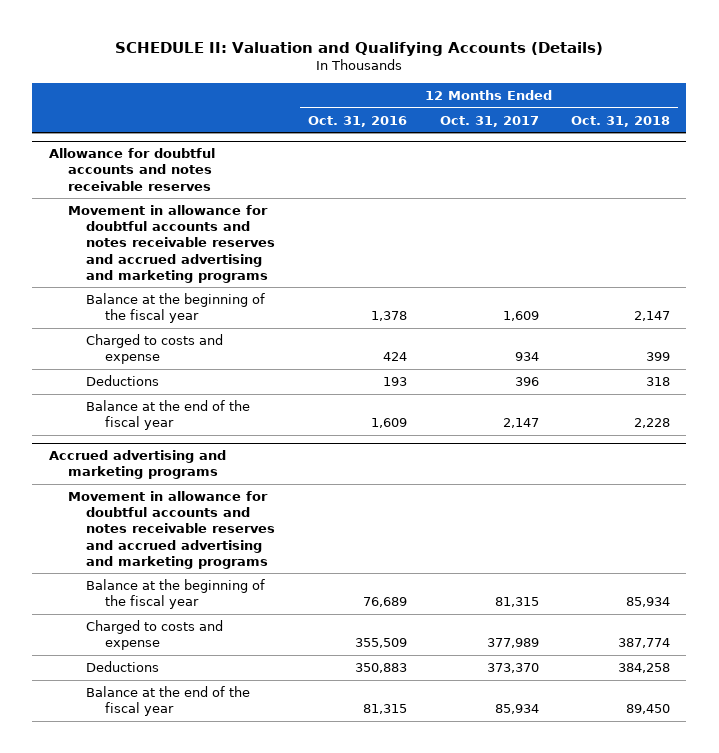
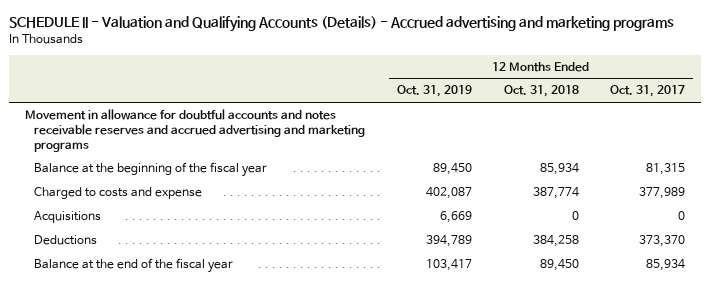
- SCHEDULE II: Valuation and Qualifying Accounts (Details)
+ SCHEDULE II - Valuation and Qualifying Accounts (Details) - Accrued advertising and marketing programs
- | 12 Months Ended Oct. 31, 2016 | 12 Months Ended Oct. 31, 2017 | 12 Months Ended Oct. 31, 2018
+ | 12 Months Ended Oct. 31, 2019 | 12 Months Ended Oct. 31, 2018 | 12 Months Ended Oct. 31, 2017
- Allowance for doubtful accounts and notes receivable reserves
- Balance at the beginning of the fiscal year | 1,378 | 1,609 | 2,147
- Charged to costs and expense | 424 | 934 | 399
- Deductions | 193 | 396 | 318
- Balance at the end of the fiscal year | 1,609 | 2,147 | 2,228
- Accrued advertising and marketing programs
- Movement in allowance for doubtful accounts and notes receivable reserves and accrued advertising and marketing programs
+ Acquisitions | 6,669 | 0 | 0

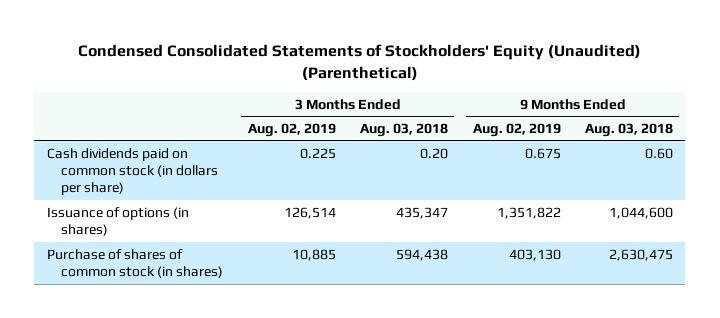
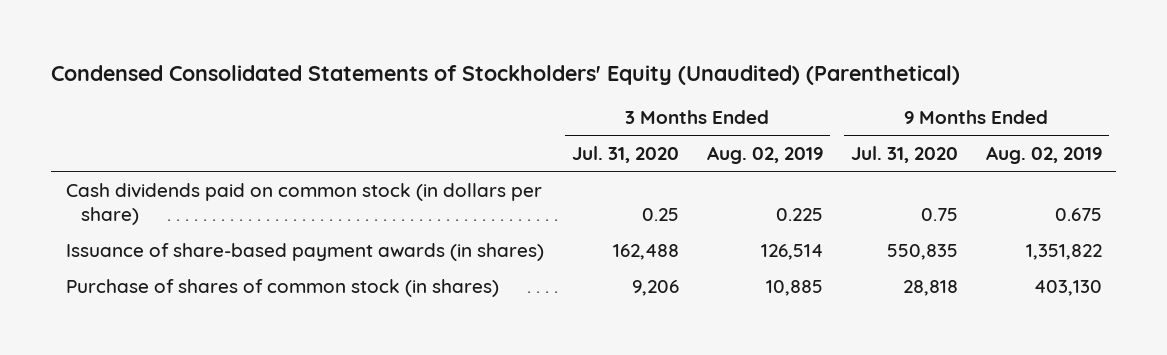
- | 3 Months Ended Aug. 02, 2019 | 3 Months Ended Aug. 03, 2018 | 9 Months Ended Aug. 02, 2019 | 9 Months Ended Aug. 03, 2018
+ | 3 Months Ended Jul. 31, 2020 | 3 Months Ended Aug. 02, 2019 | 9 Months Ended Jul. 31, 2020 | 9 Months Ended Aug. 02, 2019
- Issuance of options (in shares) | 126,514 | 435,347 | 1,351,822 | 1,044,600
+ Issuance of share-based payment awards (in shares) | 162,488 | 126,514 | 550,835 | 1,351,822

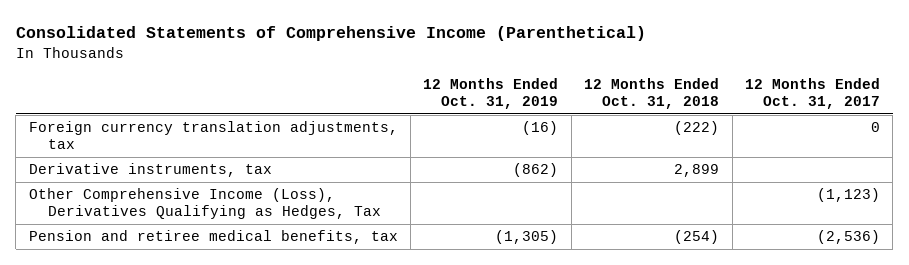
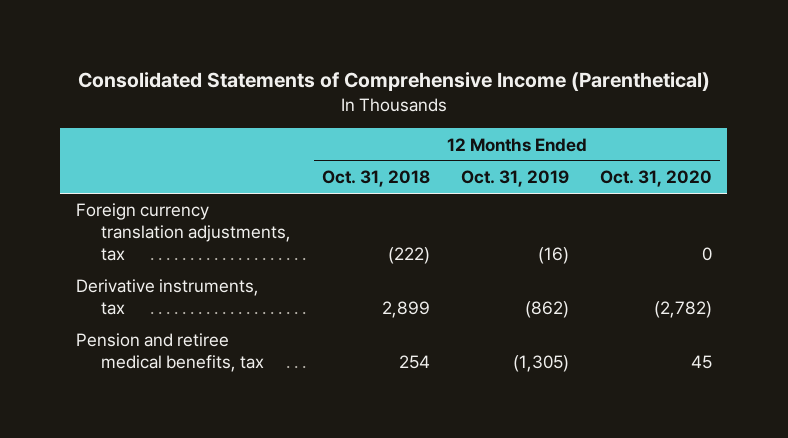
- | 12 Months Ended Oct. 31, 2019 | 12 Months Ended Oct. 31, 2018 | 12 Months Ended Oct. 31, 2017
+ | 12 Months Ended Oct. 31, 2018 | 12 Months Ended Oct. 31, 2019 | 12 Months Ended Oct. 31, 2020
- Other Comprehensive Income (Loss), Derivatives Qualifying as Hedges, Tax | | | (1,123)
- Pension and retiree medical benefits, tax | (1,305) | (254) | (2,536)
+ Pension and retiree medical benefits, tax | 254 | (1,305) | 45

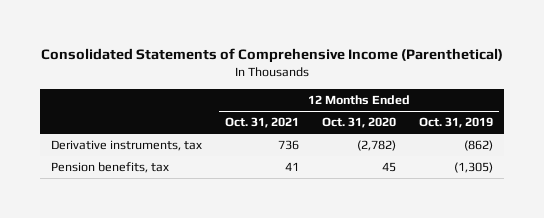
- | 12 Months Ended Oct. 31, 2018 | 12 Months Ended Oct. 31, 2019 | 12 Months Ended Oct. 31, 2020
+ | 12 Months Ended Oct. 31, 2021 | 12 Months Ended Oct. 31, 2020 | 12 Months Ended Oct. 31, 2019
- Foreign currency translation adjustments, tax | (222) | (16) | 0
- Pension and retiree medical benefits, tax | 254 | (1,305) | 45
+ Pension benefits, tax | 41 | 45 | (1,305)

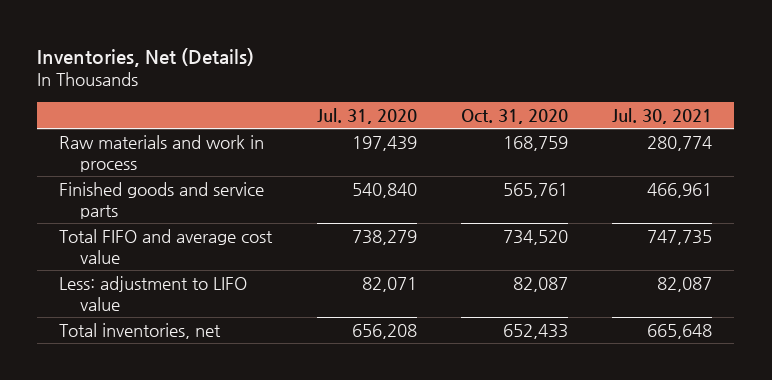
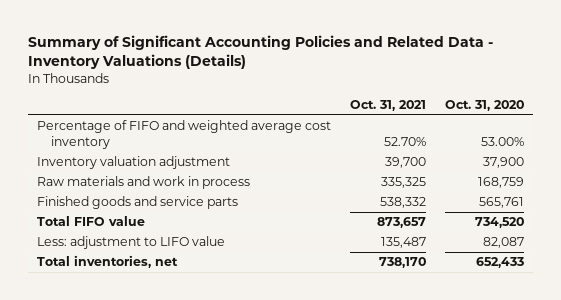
- Inventories, Net (Details)
+ Summary of Significant Accounting Policies and Related Data - Inventory Valuations (Details)
- | Jul. 31, 2020 | Oct. 31, 2020 | Jul. 30, 2021
+ | Oct. 31, 2021 | Oct. 31, 2020
+ Percentage of FIFO and weighted average cost inventory | 52.70% | 53.00%
+ Inventory valuation adjustment | 39,700 | 37,900
- Total FIFO and average cost value | 738,279 | 734,520 | 747,735
+ Total FIFO value | 873,657 | 734,520

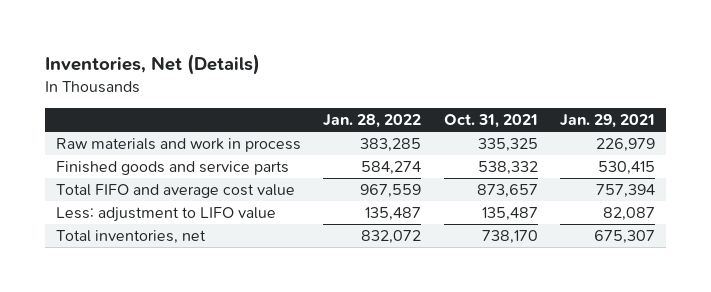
- Summary of Significant Accounting Policies and Related Data - Inventory Valuations (Details)
+ Inventories, Net (Details)
- | Oct. 31, 2021 | Oct. 31, 2020
+ | Jan. 28, 2022 | Oct. 31, 2021 | Jan. 29, 2021
- Percentage of FIFO and weighted average cost inventory | 52.70% | 53.00%
- Inventory valuation adjustment | 39,700 | 37,900
- Total FIFO value | 873,657 | 734,520
+ Total FIFO and average cost value | 967,559 | 873,657 | 757,394

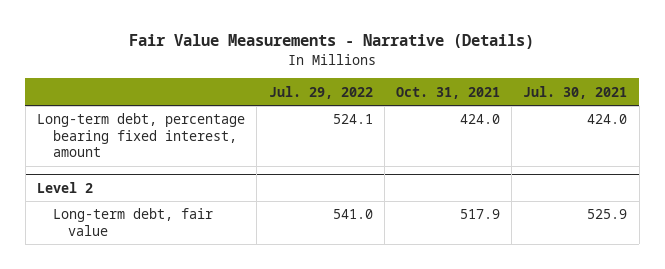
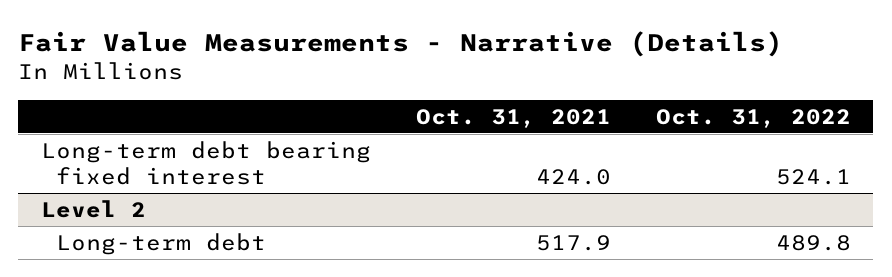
- | Jul. 29, 2022 | Oct. 31, 2021 | Jul. 30, 2021
+ | Oct. 31, 2021 | Oct. 31, 2022
- Long-term debt, percentage bearing fixed interest, amount | 524.1 | 424.0 | 424.0
+ Long-term debt bearing fixed interest | 424.0 | 524.1
@ Level 2
- Long-term debt, fair value | 541.0 | 517.9 | 525.9
+ Long-term debt | 517.9 | 489.8

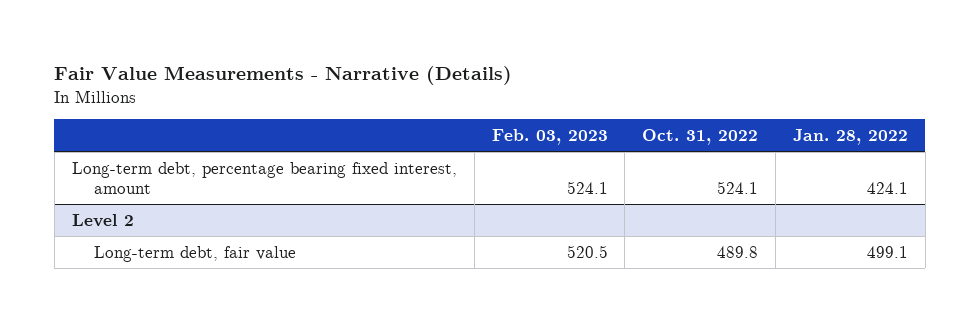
- | Oct. 31, 2021 | Oct. 31, 2022
+ | Feb. 03, 2023 | Oct. 31, 2022 | Jan. 28, 2022
- Long-term debt bearing fixed interest | 424.0 | 524.1
+ Long-term debt, percentage bearing fixed interest, amount | 524.1 | 524.1 | 424.1
@ Level 2
- Long-term debt | 517.9 | 489.8
+ Long-term debt, fair value | 520.5 | 489.8 | 499.1

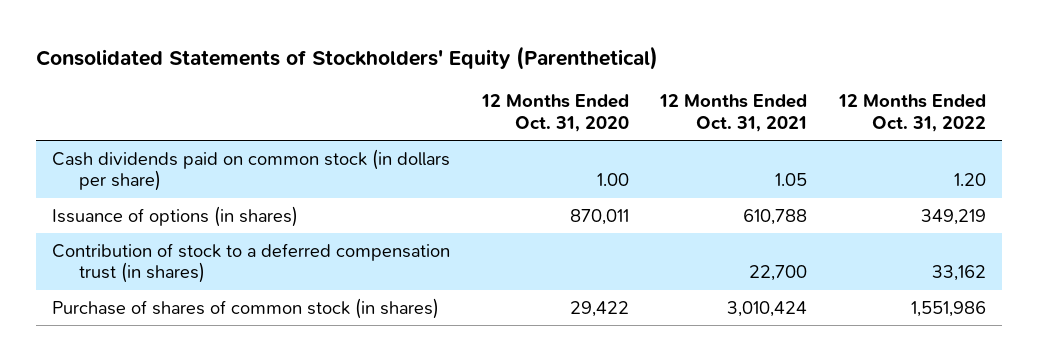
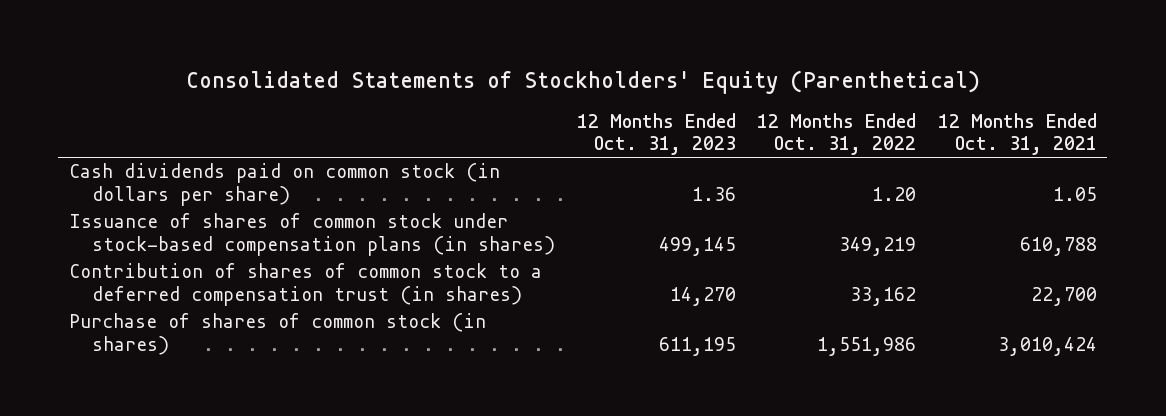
- | 12 Months Ended Oct. 31, 2020 | 12 Months Ended Oct. 31, 2021 | 12 Months Ended Oct. 31, 2022
+ | 12 Months Ended Oct. 31, 2023 | 12 Months Ended Oct. 31, 2022 | 12 Months Ended Oct. 31, 2021
- Issuance of options (in shares) | 870,011 | 610,788 | 349,219
- Contribution of stock to a deferred compensation trust (in shares) | | 22,700 | 33,162
+ Issuance of shares of common stock under stock-based compensation plans (in shares) | 499,145 | 349,219 | 610,788
+ Contribution of shares of common stock to a deferred compensation trust (in shares) | 14,270 | 33,162 | 22,700

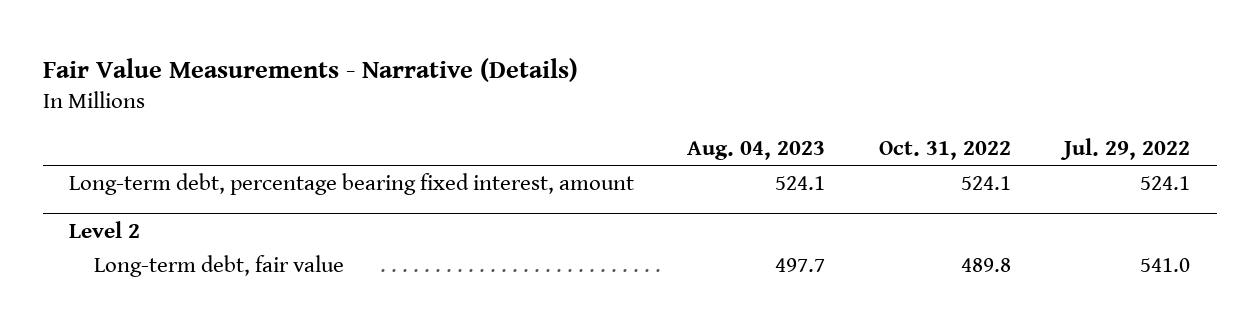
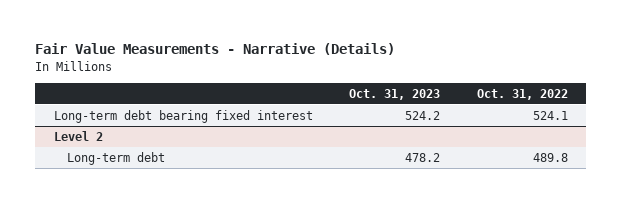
- | Aug. 04, 2023 | Oct. 31, 2022 | Jul. 29, 2022
+ | Oct. 31, 2023 | Oct. 31, 2022
- Long-term debt, percentage bearing fixed interest, amount | 524.1 | 524.1 | 524.1
+ Long-term debt bearing fixed interest | 524.2 | 524.1
@ Level 2
- Long-term debt, fair value | 497.7 | 489.8 | 541.0
+ Long-term debt | 478.2 | 489.8

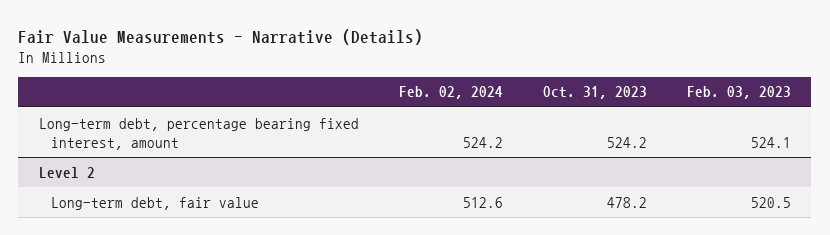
- | Oct. 31, 2023 | Oct. 31, 2022
+ | Feb. 02, 2024 | Oct. 31, 2023 | Feb. 03, 2023
- Long-term debt bearing fixed interest | 524.2 | 524.1
+ Long-term debt, percentage bearing fixed interest, amount | 524.2 | 524.2 | 524.1
@ Level 2
- Long-term debt | 478.2 | 489.8
+ Long-term debt, fair value | 512.6 | 478.2 | 520.5

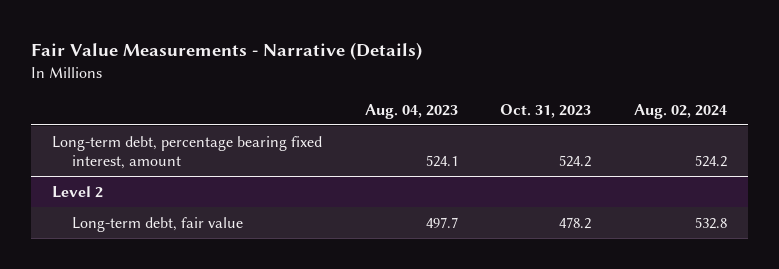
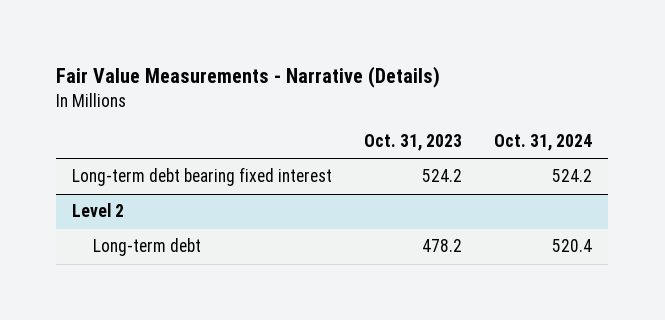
- | Aug. 04, 2023 | Oct. 31, 2023 | Aug. 02, 2024
+ | Oct. 31, 2023 | Oct. 31, 2024
- Long-term debt, percentage bearing fixed interest, amount | 524.1 | 524.2 | 524.2
+ Long-term debt bearing fixed interest | 524.2 | 524.2
@ Level 2
- Long-term debt, fair value | 497.7 | 478.2 | 532.8
+ Long-term debt | 478.2 | 520.4

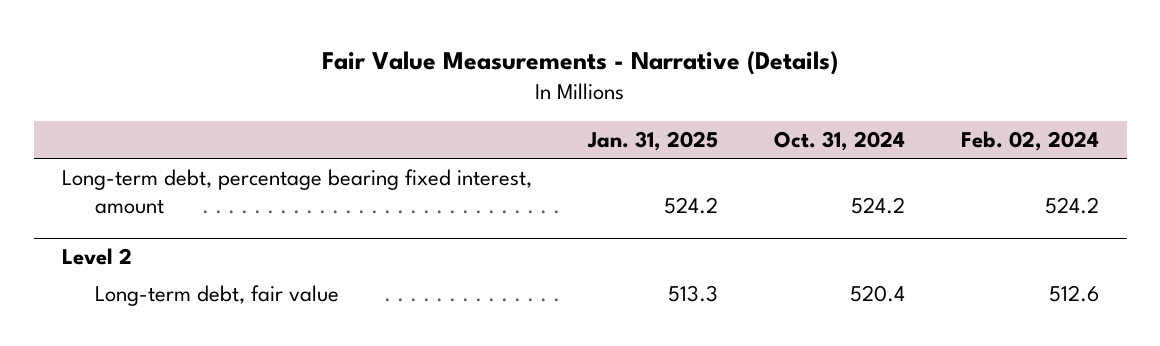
- | Oct. 31, 2023 | Oct. 31, 2024
+ | Jan. 31, 2025 | Oct. 31, 2024 | Feb. 02, 2024
- Long-term debt bearing fixed interest | 524.2 | 524.2
+ Long-term debt, percentage bearing fixed interest, amount | 524.2 | 524.2 | 524.2
@ Level 2
- Long-term debt | 478.2 | 520.4
+ Long-term debt, fair value | 513.3 | 520.4 | 512.6

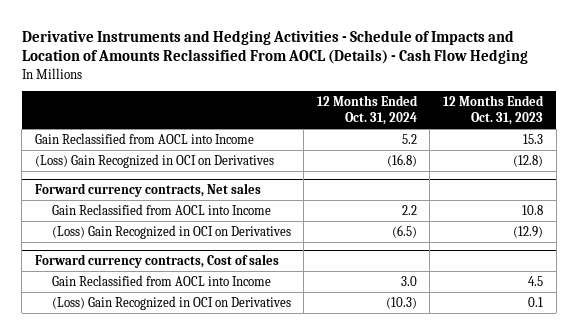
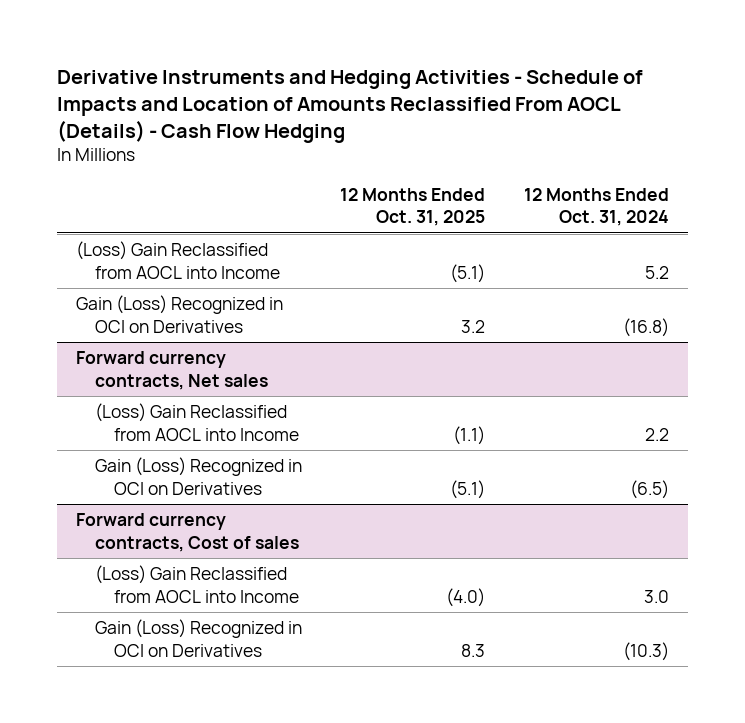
- | 12 Months Ended Oct. 31, 2024 | 12 Months Ended Oct. 31, 2023
+ | 12 Months Ended Oct. 31, 2025 | 12 Months Ended Oct. 31, 2024
- Gain Reclassified from AOCL into Income | 5.2 | 15.3
- (Loss) Gain Recognized in OCI on Derivatives | (16.8) | (12.8)
+ (Loss) Gain Reclassified from AOCL into Income | (5.1) | 5.2
+ Gain (Loss) Recognized in OCI on Derivatives | 3.2 | (16.8)
@ Forward currency contracts, Net sales
- Gain Reclassified from AOCL into Income | 2.2 | 10.8
- (Loss) Gain Recognized in OCI on Derivatives | (6.5) | (12.9)
+ (Loss) Gain Reclassified from AOCL into Income | (1.1) | 2.2
+ Gain (Loss) Recognized in OCI on Derivatives | (5.1) | (6.5)
@ Forward currency contracts, Cost of sales
- Gain Reclassified from AOCL into Income | 3.0 | 4.5
- (Loss) Gain Recognized in OCI on Derivatives | (10.3) | 0.1
+ (Loss) Gain Reclassified from AOCL into Income | (4.0) | 3.0
+ Gain (Loss) Recognized in OCI on Derivatives | 8.3 | (10.3)

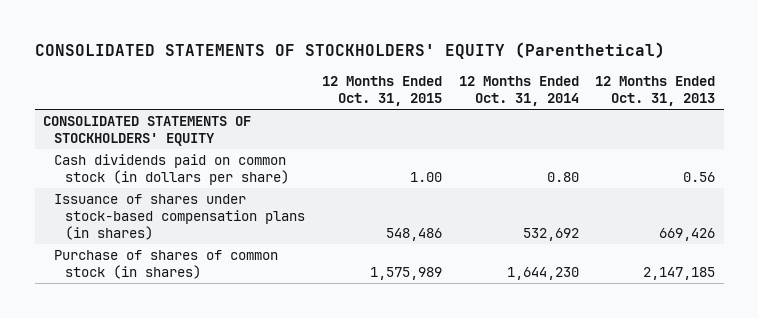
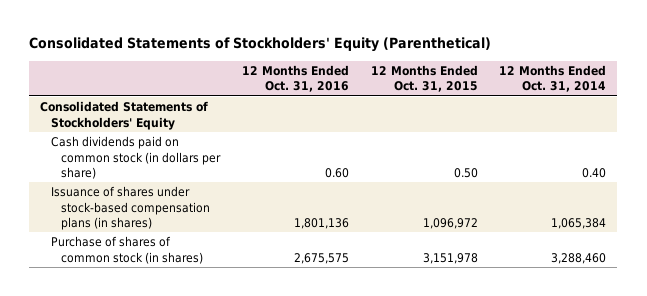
- CONSOLIDATED STATEMENTS OF STOCKHOLDERS' EQUITY (Parenthetical)
+ Consolidated Statements of Stockholders' Equity (Parenthetical)
- | 12 Months Ended Oct. 31, 2015 | 12 Months Ended Oct. 31, 2014 | 12 Months Ended Oct. 31, 2013
+ | 12 Months Ended Oct. 31, 2016 | 12 Months Ended Oct. 31, 2015 | 12 Months Ended Oct. 31, 2014
- CONSOLIDATED STATEMENTS OF STOCKHOLDERS' EQUITY
- Cash dividends paid on common stock (in dollars per share) | 1.00 | 0.80 | 0.56
- Issuance of shares under stock-based compensation plans (in shares) | 548,486 | 532,692 | 669,426
- Purchase of shares of common stock (in shares) | 1,575,989 | 1,644,230 | 2,147,185
+ Consolidated Statements of Stockholders' Equity
+ Cash dividends paid on common stock (in dollars per share) | 0.60 | 0.50 | 0.40
+ Issuance of shares under stock-based compensation plans (in shares) | 1,801,136 | 1,096,972 | 1,065,384
+ Purchase of shares of common stock (in shares) | 2,675,575 | 3,151,978 | 3,288,460

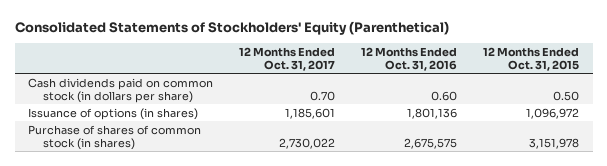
- | 12 Months Ended Oct. 31, 2016 | 12 Months Ended Oct. 31, 2015 | 12 Months Ended Oct. 31, 2014
+ | 12 Months Ended Oct. 31, 2017 | 12 Months Ended Oct. 31, 2016 | 12 Months Ended Oct. 31, 2015
- Consolidated Statements of Stockholders' Equity
- Issuance of shares under stock-based compensation plans (in shares) | 1,801,136 | 1,096,972 | 1,065,384
+ Issuance of options (in shares) | 1,185,601 | 1,801,136 | 1,096,972

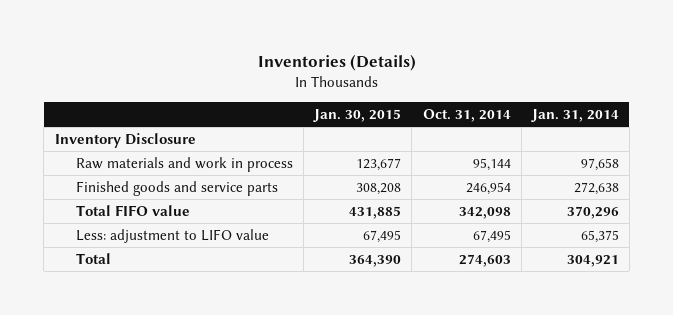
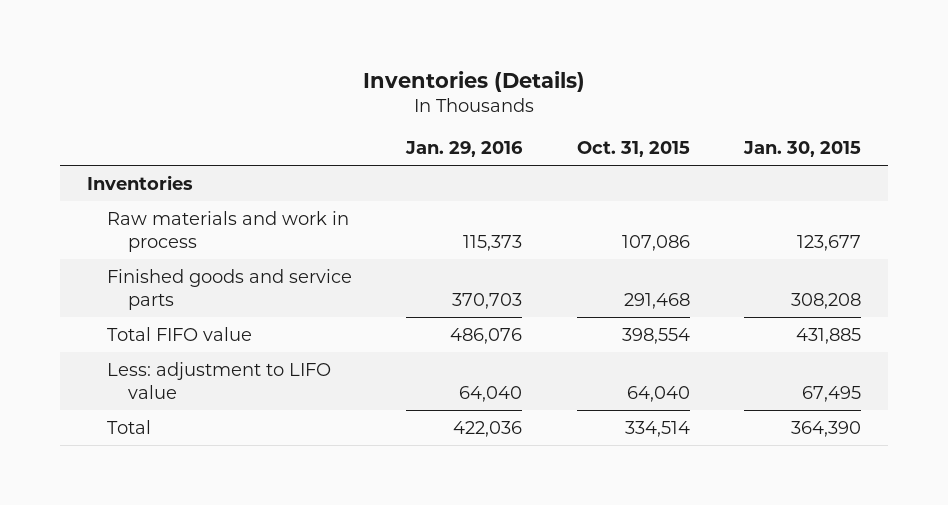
- | Jan. 30, 2015 | Oct. 31, 2014 | Jan. 31, 2014
+ | Jan. 29, 2016 | Oct. 31, 2015 | Jan. 30, 2015
- Inventory Disclosure
+ Inventories

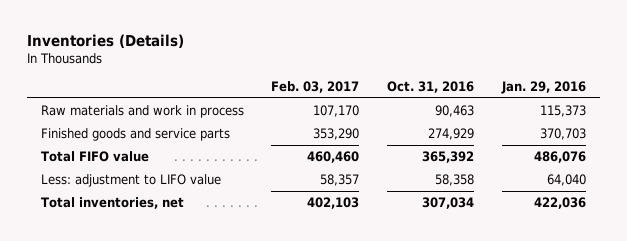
- | Jan. 29, 2016 | Oct. 31, 2015 | Jan. 30, 2015
+ | Feb. 03, 2017 | Oct. 31, 2016 | Jan. 29, 2016
- Inventories
- Total | 422,036 | 334,514 | 364,390
+ Total inventories, net | 402,103 | 307,034 | 422,036

